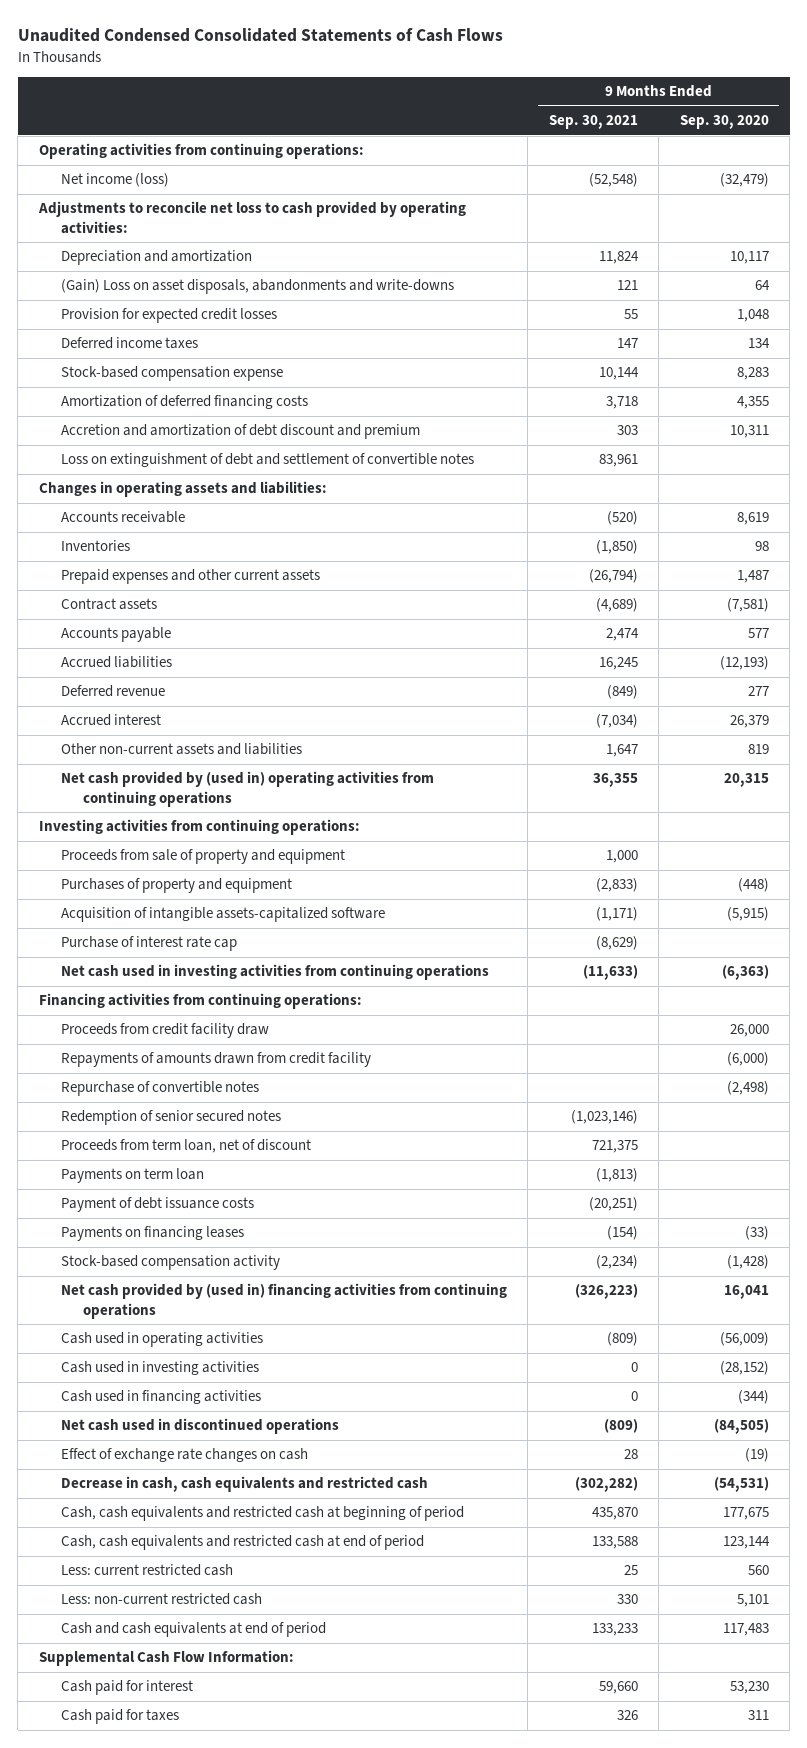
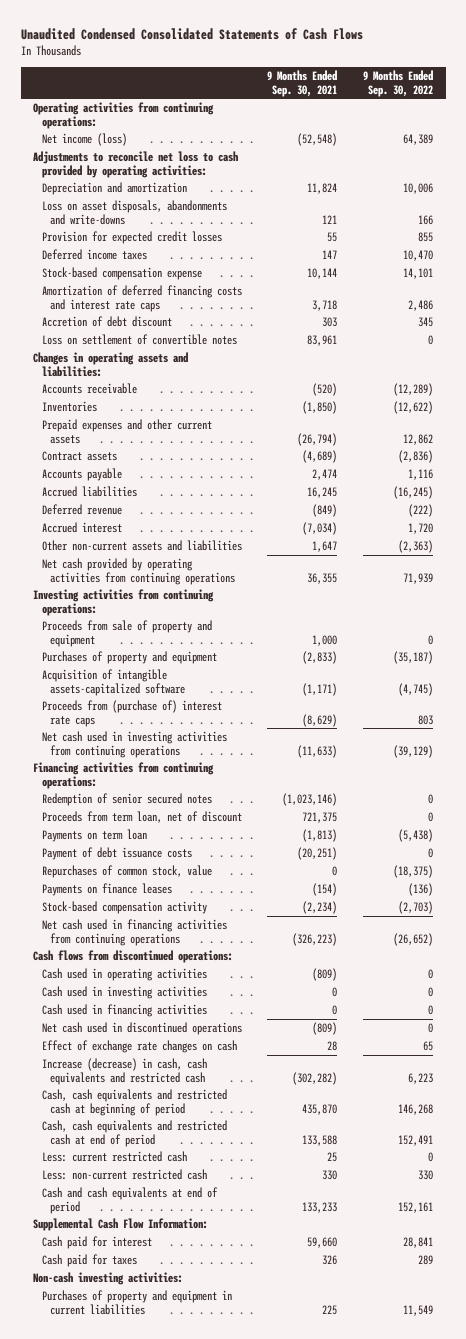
- | 9 Months Ended Sep. 30, 2021 | 9 Months Ended Sep. 30, 2020
+ | 9 Months Ended Sep. 30, 2021 | 9 Months Ended Sep. 30, 2022
- (Gain) Loss on asset disposals, abandonments and write-downs | 121 | 64
+ Loss on asset disposals, abandonments and write-downs | 121 | 166
- Amortization of deferred financing costs | 3,718 | 4,355
- Accretion and amortization of debt discount and premium | 303 | 10,311
- Loss on extinguishment of debt and settlement of convertible notes | 83,961 |
+ Amortization of deferred financing costs and interest rate caps | 3,718 | 2,486
+ Accretion of debt discount | 303 | 345
+ Loss on settlement of convertible notes | 83,961 | 0
- Net cash provided by (used in) operating activities from continuing operations | 36,355 | 20,315
+ Net cash provided by operating activities from continuing operations | 36,355 | 71,939
- Purchase of interest rate cap | (8,629) |
+ Proceeds from (purchase of) interest rate caps | (8,629) | 803
- Proceeds from credit facility draw | | 26,000
- Repayments of amounts drawn from credit facility | | (6,000)
- Repurchase of convertible notes | | (2,498)
- Payments on financing leases | (154) | (33)
+ Repurchases of common stock, value | 0 | (18,375)
+ Payments on finance leases | (154) | (136)
- Net cash provided by (used in) financing activities from continuing operations | (326,223) | 16,041
+ Net cash used in financing activities from continuing operations | (326,223) | (26,652)
+ Cash flows from discontinued operations:
- Decrease in cash, cash equivalents and restricted cash | (302,282) | (54,531)
+ Increase (decrease) in cash, cash equivalents and restricted cash | (302,282) | 6,223
+ Non-cash investing activities:
+ Purchases of property and equipment in current liabilities | 225 | 11,549

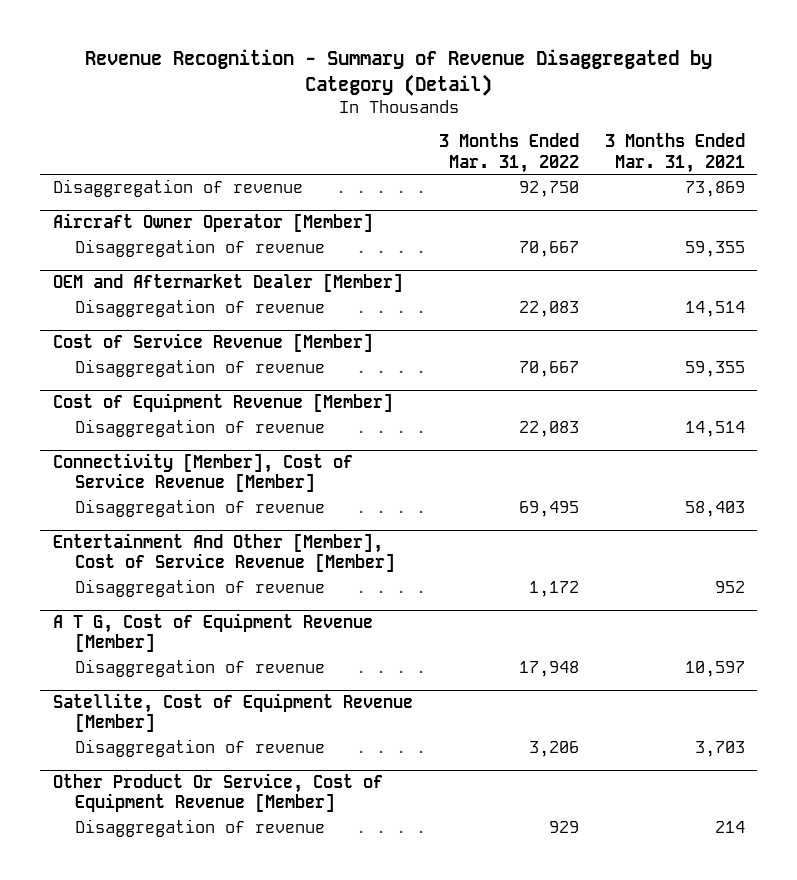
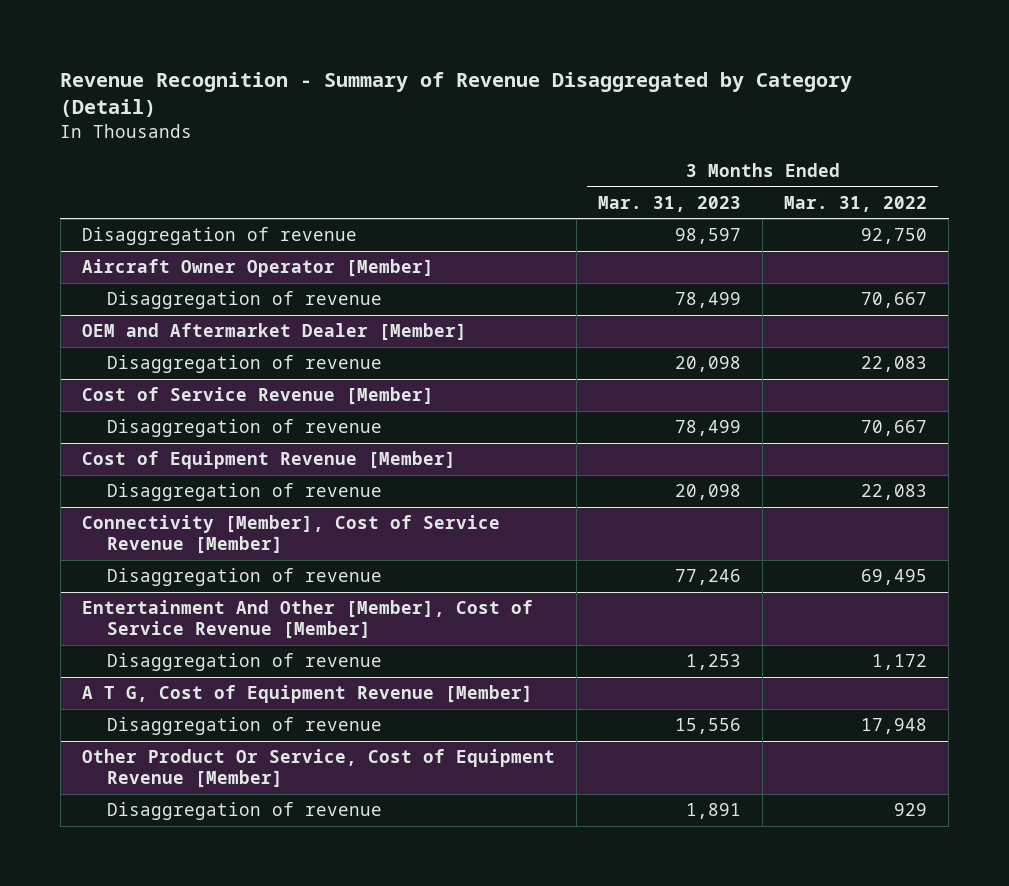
- | 3 Months Ended Mar. 31, 2022 | 3 Months Ended Mar. 31, 2021
+ | 3 Months Ended Mar. 31, 2023 | 3 Months Ended Mar. 31, 2022
- Satellite, Cost of Equipment Revenue [Member]
- Disaggregation of revenue | 3,206 | 3,703

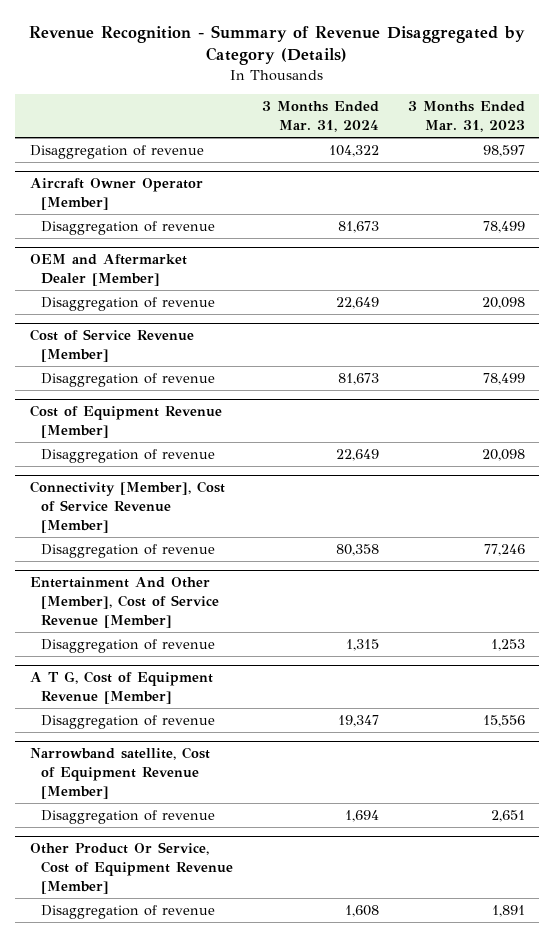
- Revenue Recognition - Summary of Revenue Disaggregated by Category (Detail)
+ Revenue Recognition - Summary of Revenue Disaggregated by Category (Details)
- | 3 Months Ended Mar. 31, 2023 | 3 Months Ended Mar. 31, 2022
+ | 3 Months Ended Mar. 31, 2024 | 3 Months Ended Mar. 31, 2023
+ Narrowband satellite, Cost of Equipment Revenue [Member]
+ Disaggregation of revenue | 1,694 | 2,651

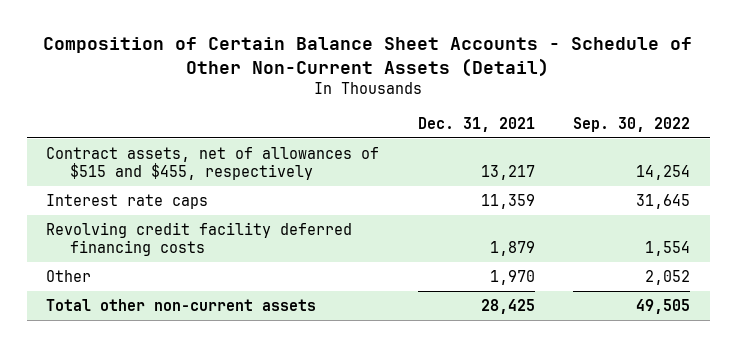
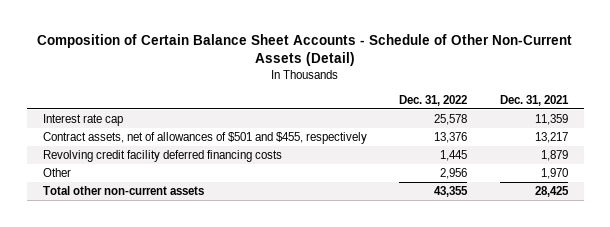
- | Dec. 31, 2021 | Sep. 30, 2022
+ | Dec. 31, 2022 | Dec. 31, 2021
- Contract assets, net of allowances of $515 and $455, respectively | 13,217 | 14,254
- Interest rate caps | 11,359 | 31,645
+ Interest rate cap | 25,578 | 11,359
+ Contract assets, net of allowances of $501 and $455, respectively | 13,376 | 13,217

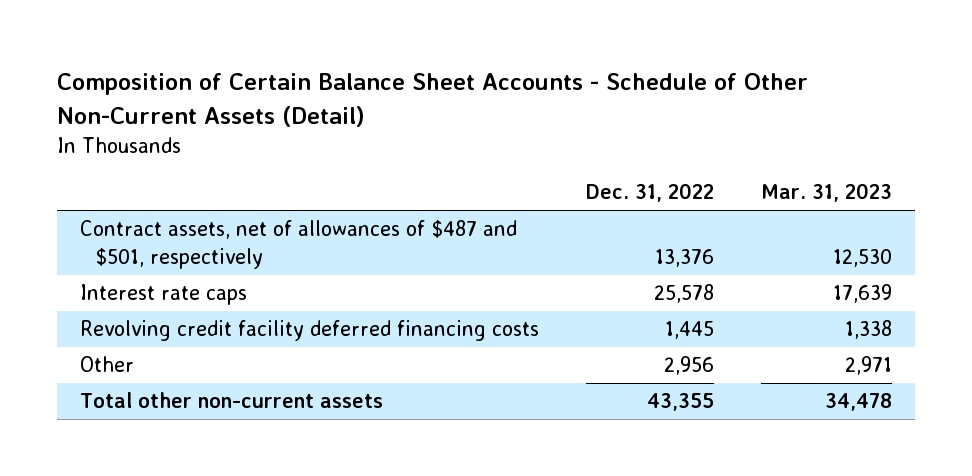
- | Dec. 31, 2022 | Dec. 31, 2021
+ | Dec. 31, 2022 | Mar. 31, 2023
- Interest rate cap | 25,578 | 11,359
- Contract assets, net of allowances of $501 and $455, respectively | 13,376 | 13,217
+ Contract assets, net of allowances of $487 and $501, respectively | 13,376 | 12,530
+ Interest rate caps | 25,578 | 17,639

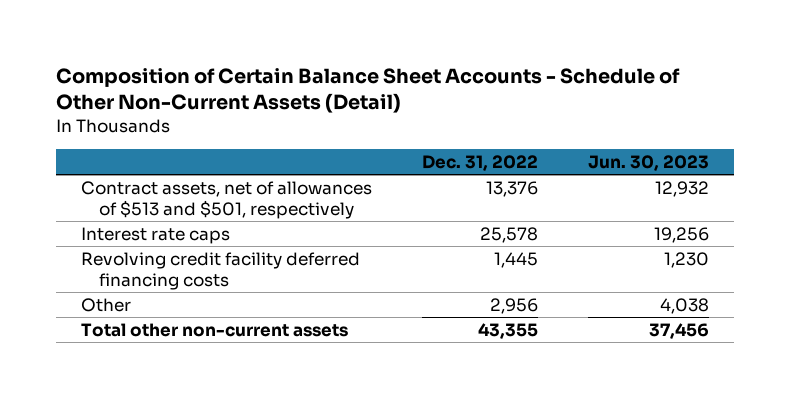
- | Dec. 31, 2022 | Mar. 31, 2023
+ | Dec. 31, 2022 | Jun. 30, 2023
- Contract assets, net of allowances of $487 and $501, respectively | 13,376 | 12,530
+ Contract assets, net of allowances of $513 and $501, respectively | 13,376 | 12,932

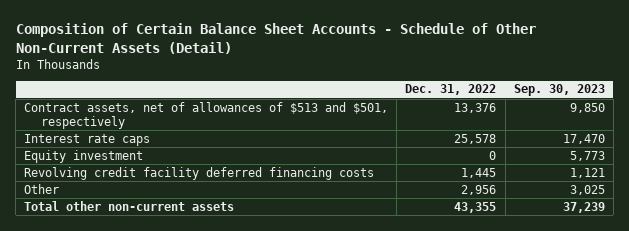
- | Dec. 31, 2022 | Jun. 30, 2023
+ | Dec. 31, 2022 | Sep. 30, 2023
+ Equity investment | 0 | 5,773

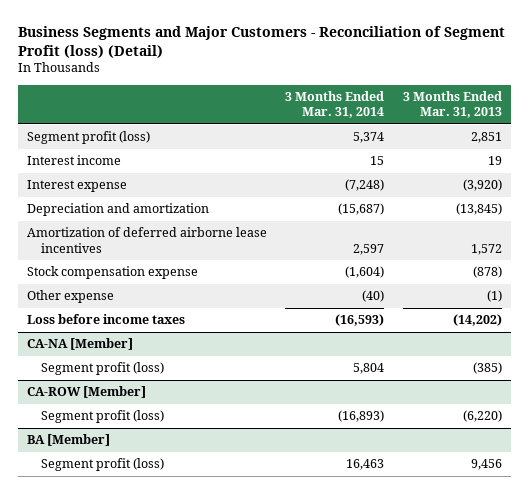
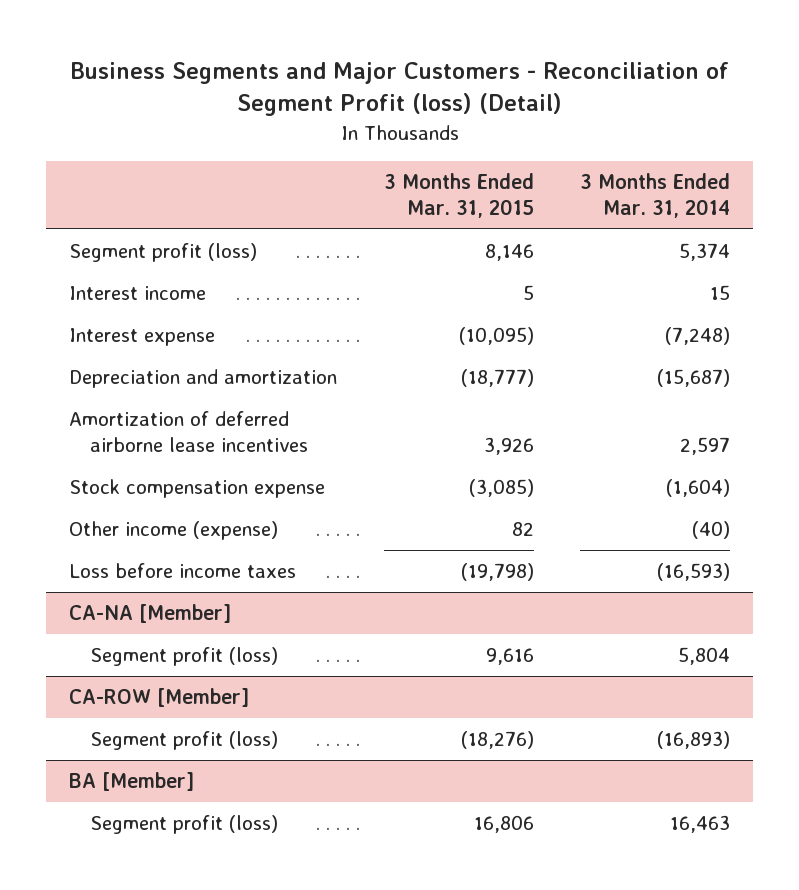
- | 3 Months Ended Mar. 31, 2014 | 3 Months Ended Mar. 31, 2013
+ | 3 Months Ended Mar. 31, 2015 | 3 Months Ended Mar. 31, 2014
- Other expense | (40) | (1)
+ Other income (expense) | 82 | (40)

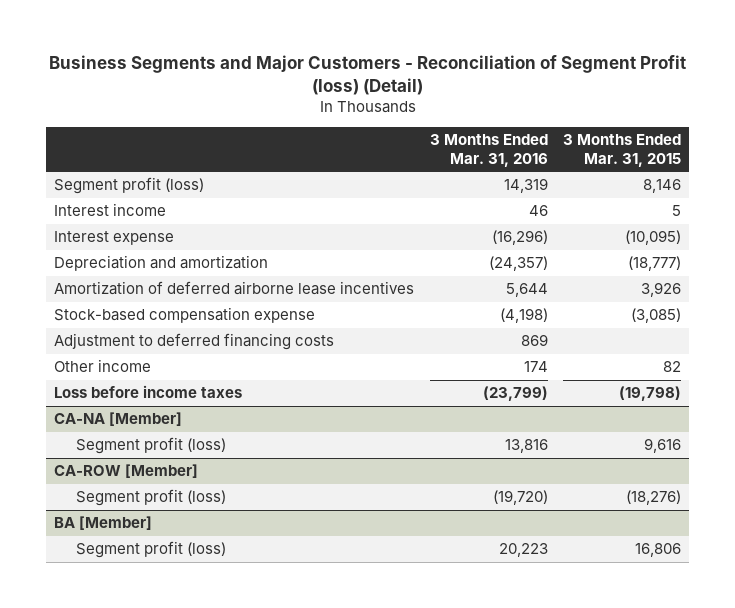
- | 3 Months Ended Mar. 31, 2015 | 3 Months Ended Mar. 31, 2014
+ | 3 Months Ended Mar. 31, 2016 | 3 Months Ended Mar. 31, 2015
- Stock compensation expense | (3,085) | (1,604)
- Other income (expense) | 82 | (40)
+ Stock-based compensation expense | (4,198) | (3,085)
+ Adjustment to deferred financing costs | 869 |
+ Other income | 174 | 82

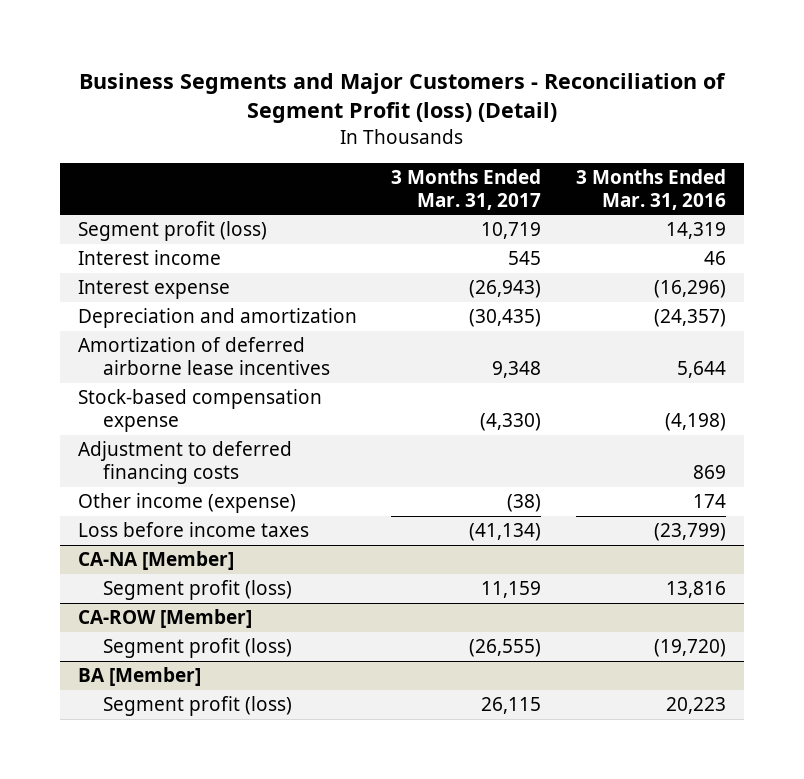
- | 3 Months Ended Mar. 31, 2016 | 3 Months Ended Mar. 31, 2015
+ | 3 Months Ended Mar. 31, 2017 | 3 Months Ended Mar. 31, 2016
- Other income | 174 | 82
+ Other income (expense) | (38) | 174

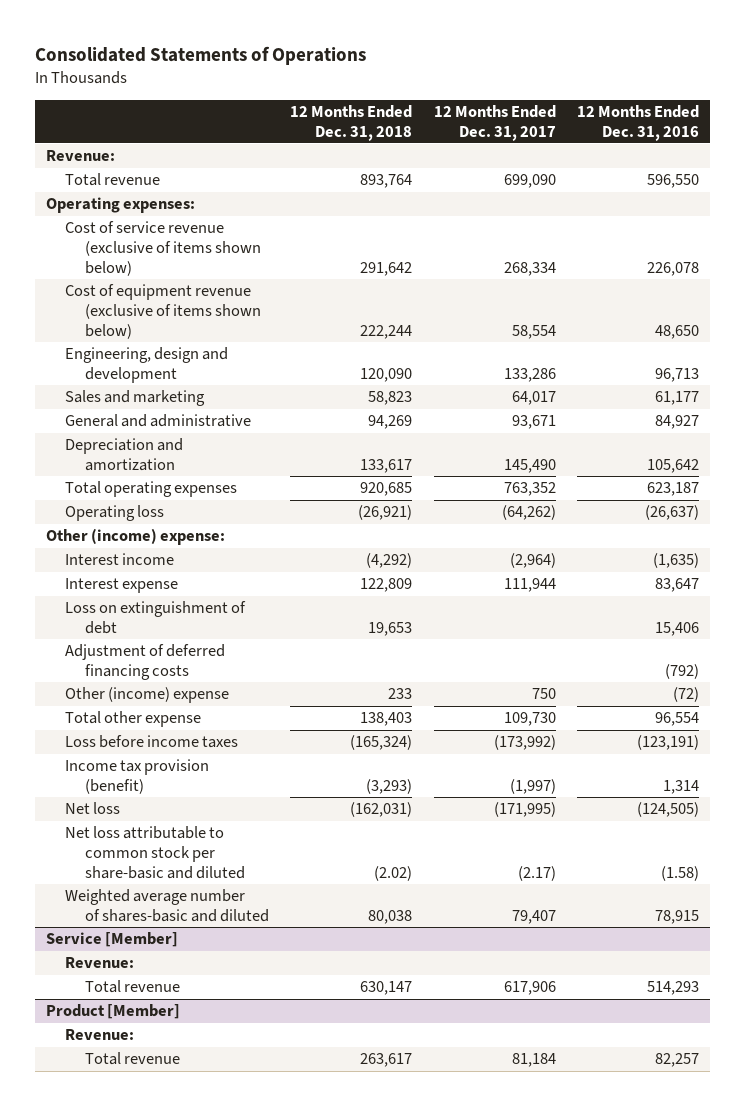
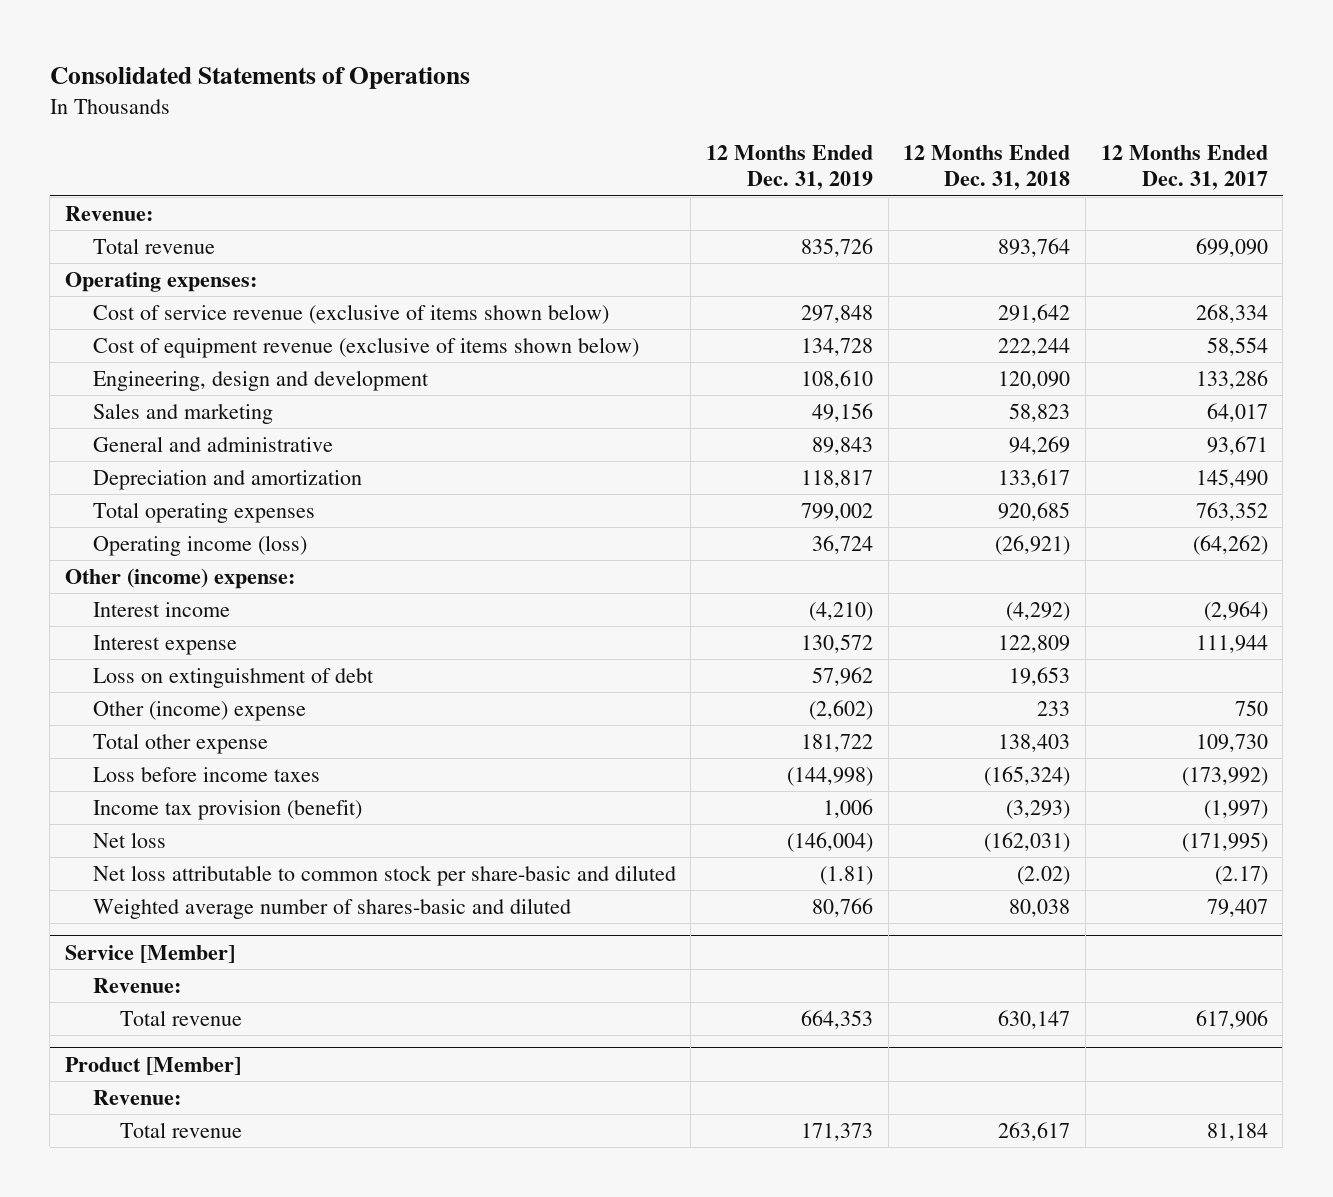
- | 12 Months Ended Dec. 31, 2018 | 12 Months Ended Dec. 31, 2017 | 12 Months Ended Dec. 31, 2016
+ | 12 Months Ended Dec. 31, 2019 | 12 Months Ended Dec. 31, 2018 | 12 Months Ended Dec. 31, 2017
- Operating loss | (26,921) | (64,262) | (26,637)
+ Operating income (loss) | 36,724 | (26,921) | (64,262)
- Adjustment of deferred financing costs | | | (792)

